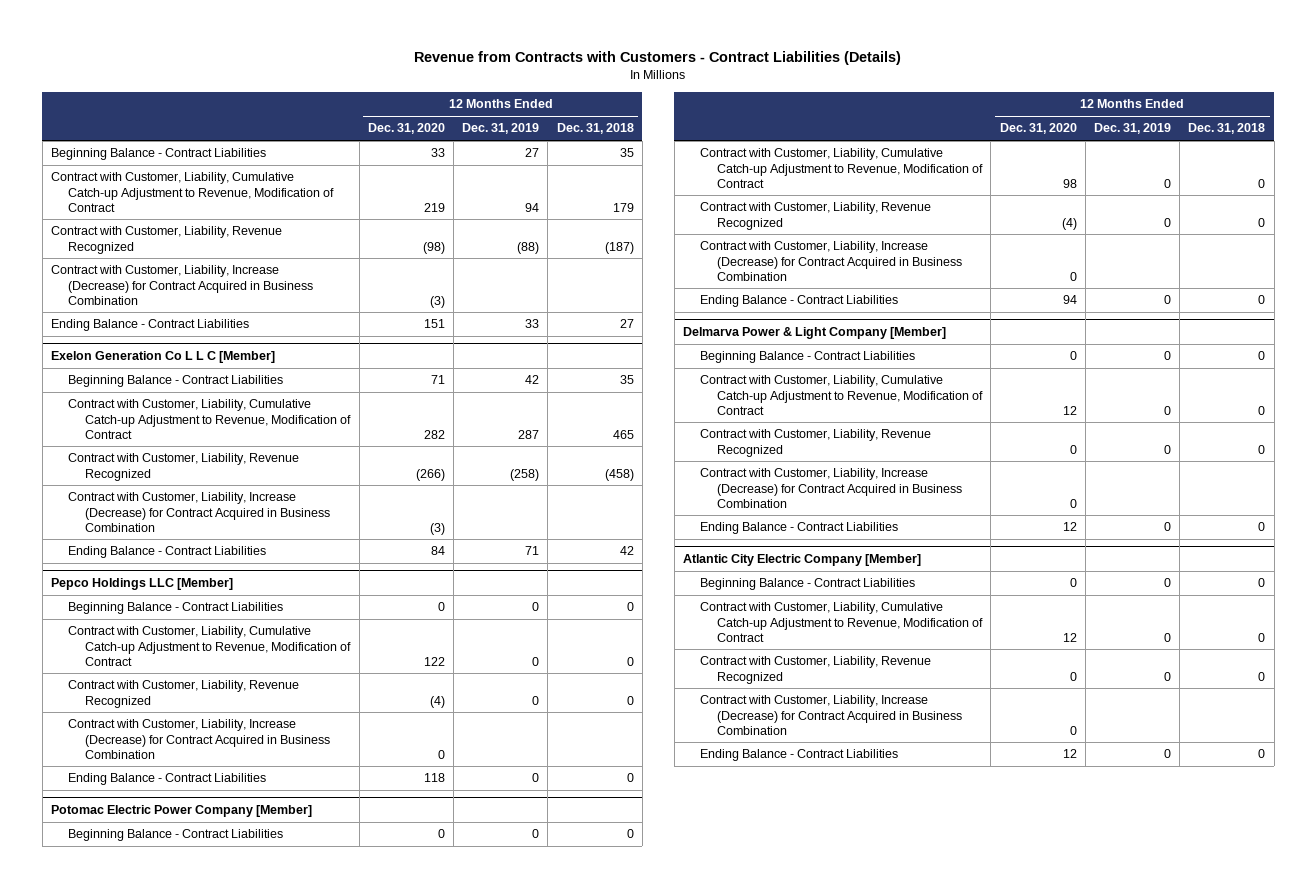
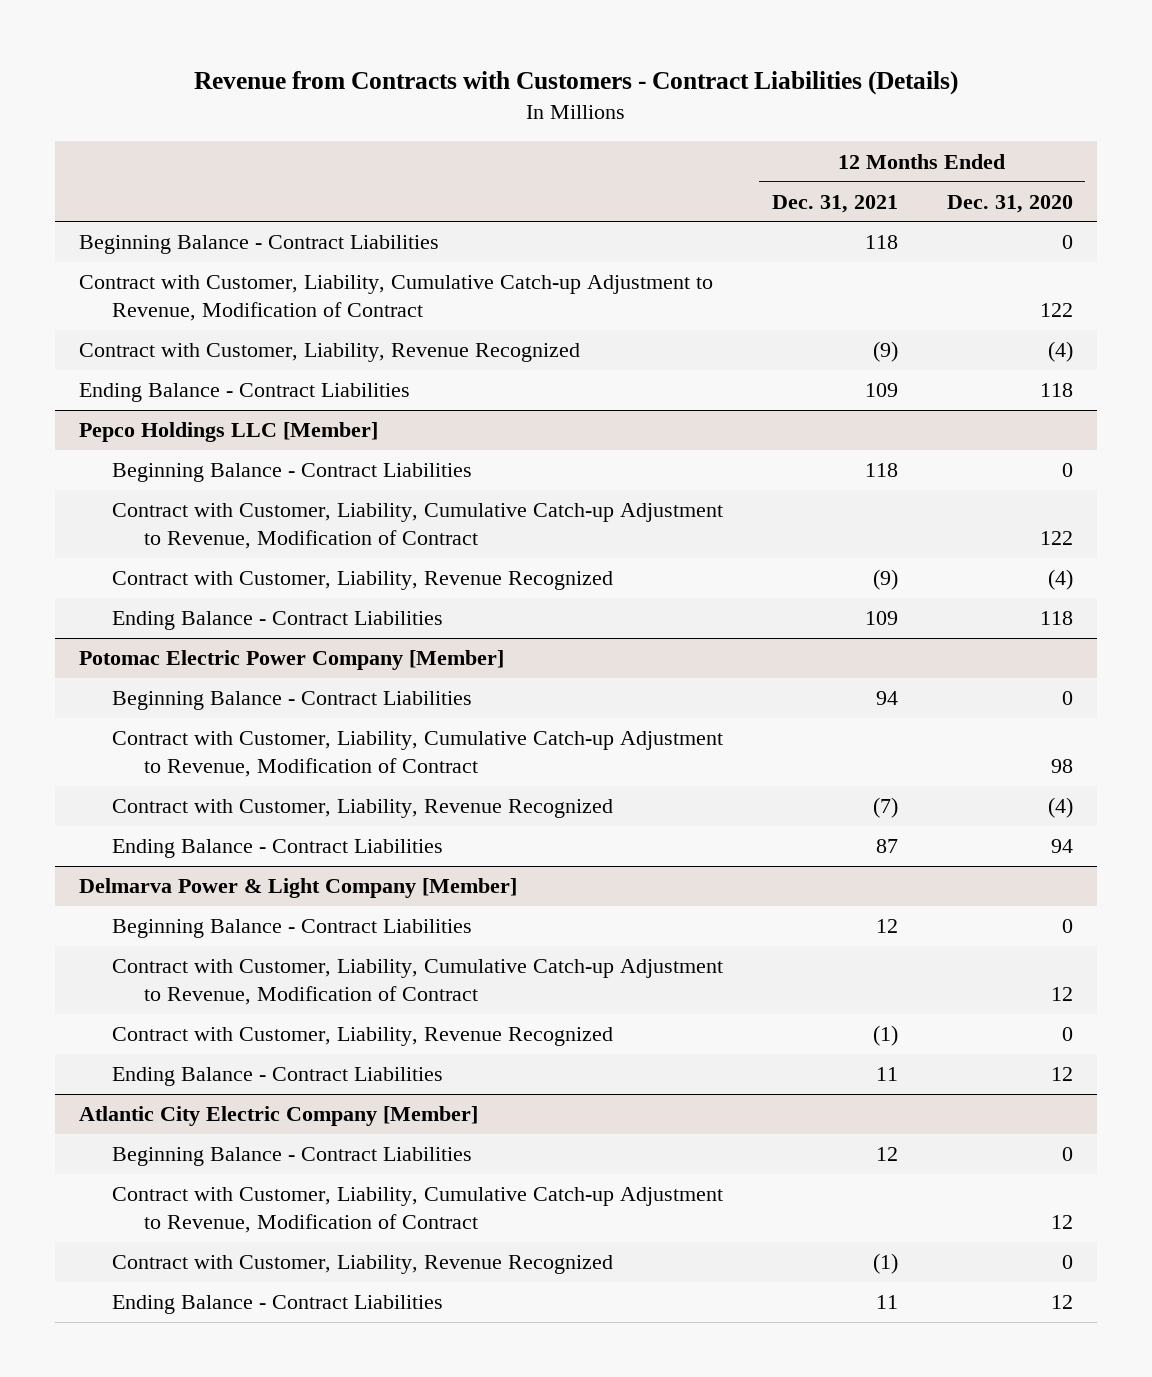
- | 12 Months Ended Dec. 31, 2020 | 12 Months Ended Dec. 31, 2019 | 12 Months Ended Dec. 31, 2018
+ | 12 Months Ended Dec. 31, 2021 | 12 Months Ended Dec. 31, 2020
- Beginning Balance - Contract Liabilities | 33 | 27 | 35
- Contract with Customer, Liability, Cumulative Catch-up Adjustment to Revenue, Modification of Contract | 219 | 94 | 179
- Contract with Customer, Liability, Revenue Recognized | (98) | (88) | (187)
- Contract with Customer, Liability, Increase (Decrease) for Contract Acquired in Business Combination | (3) | |
- Ending Balance - Contract Liabilities | 151 | 33 | 27
- Exelon Generation Co L L C [Member]
- Beginning Balance - Contract Liabilities | 71 | 42 | 35
- Contract with Customer, Liability, Cumulative Catch-up Adjustment to Revenue, Modification of Contract | 282 | 287 | 465
- Contract with Customer, Liability, Revenue Recognized | (266) | (258) | (458)
- Contract with Customer, Liability, Increase (Decrease) for Contract Acquired in Business Combination | (3) | |
- Ending Balance - Contract Liabilities | 84 | 71 | 42
+ Beginning Balance - Contract Liabilities | 118 | 0
+ Contract with Customer, Liability, Cumulative Catch-up Adjustment to Revenue, Modification of Contract | | 122
+ Contract with Customer, Liability, Revenue Recognized | (9) | (4)
+ Ending Balance - Contract Liabilities | 109 | 118
@ Pepco Holdings LLC [Member]
- Contract with Customer, Liability, Increase (Decrease) for Contract Acquired in Business Combination | 0 | |
@ Potomac Electric Power Company [Member]
- Contract with Customer, Liability, Increase (Decrease) for Contract Acquired in Business Combination | 0 | |
@ Delmarva Power & Light Company [Member]
- Contract with Customer, Liability, Increase (Decrease) for Contract Acquired in Business Combination | 0 | |
@ Atlantic City Electric Company [Member]
- Contract with Customer, Liability, Increase (Decrease) for Contract Acquired in Business Combination | 0 | |

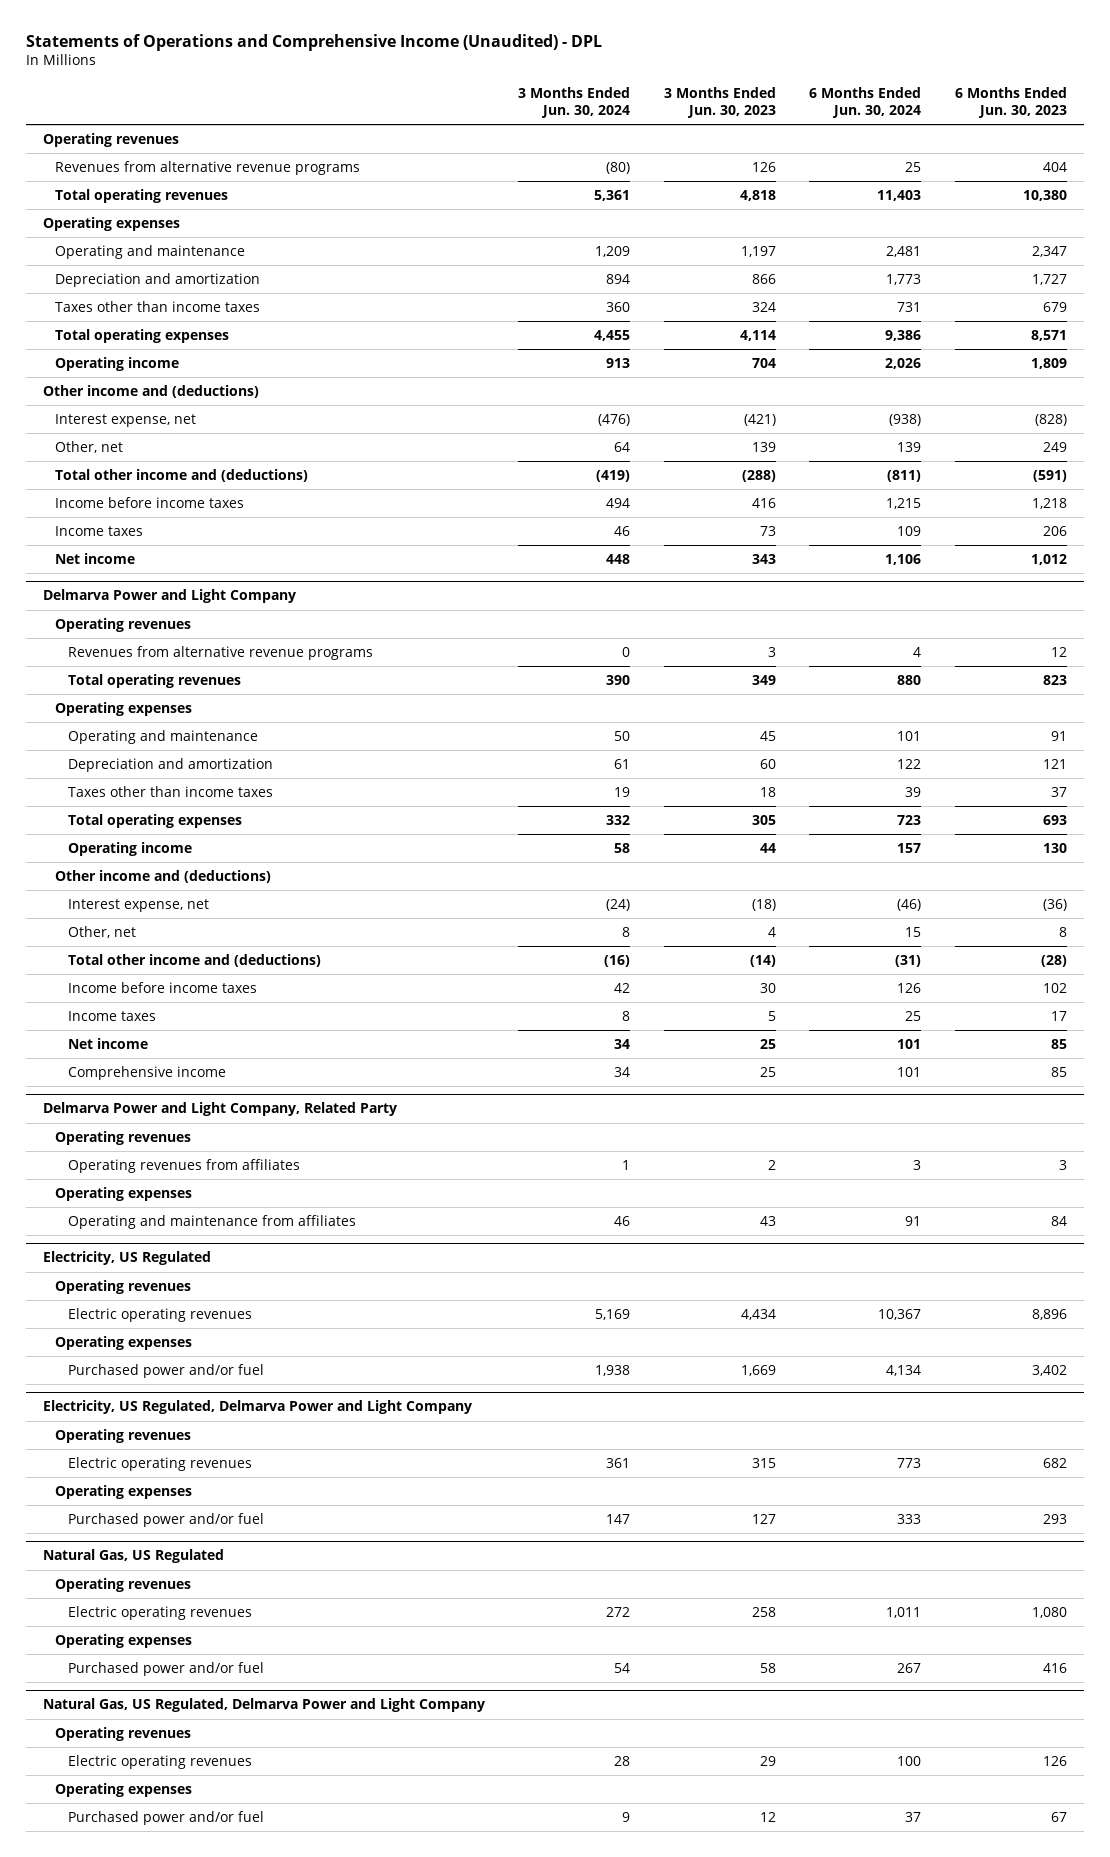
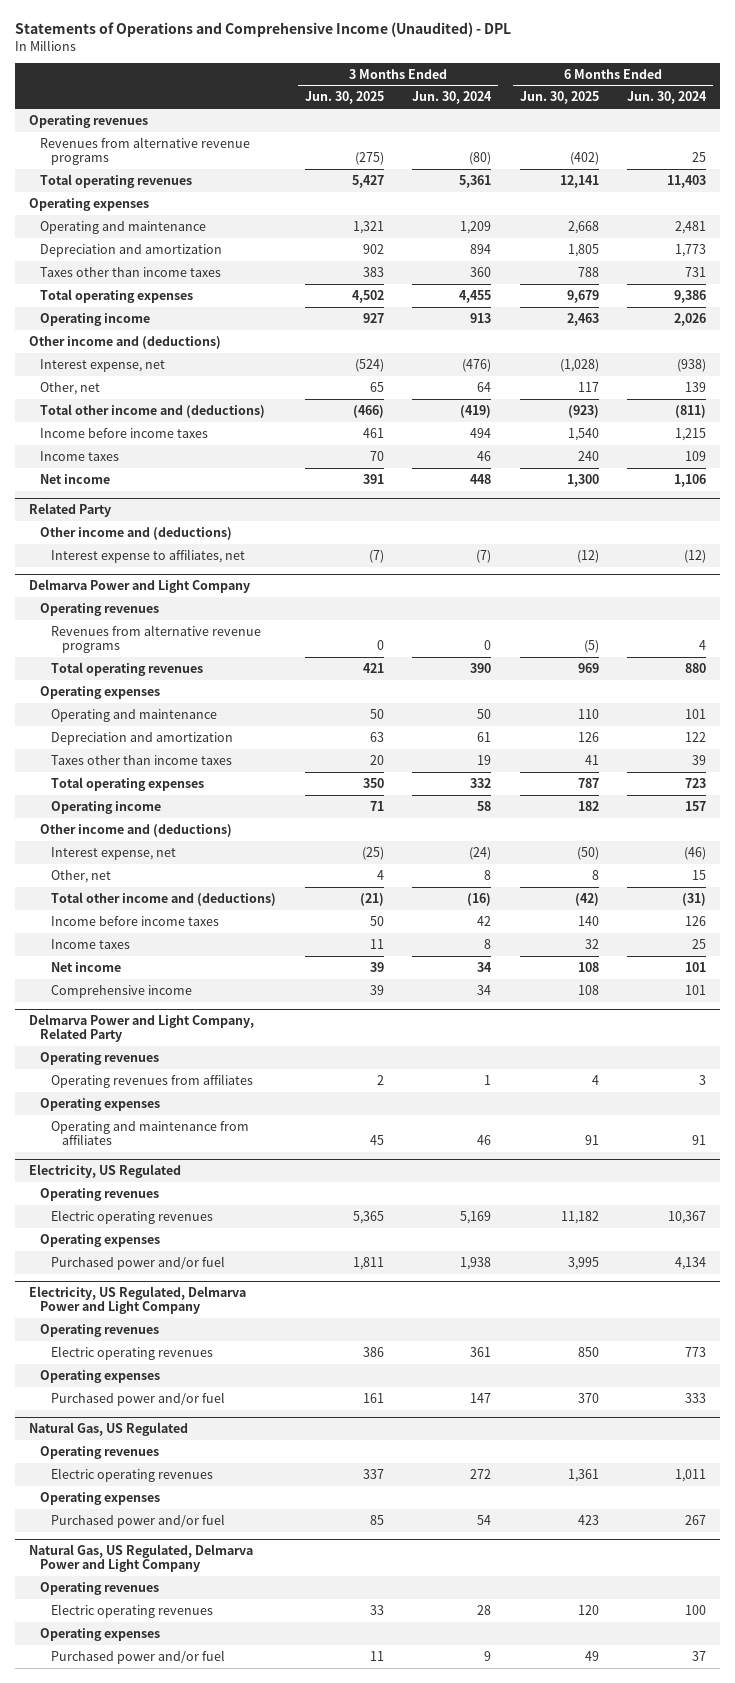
- | 3 Months Ended Jun. 30, 2024 | 3 Months Ended Jun. 30, 2023 | 6 Months Ended Jun. 30, 2024 | 6 Months Ended Jun. 30, 2023
+ | 3 Months Ended Jun. 30, 2025 | 3 Months Ended Jun. 30, 2024 | 6 Months Ended Jun. 30, 2025 | 6 Months Ended Jun. 30, 2024
+ Related Party
+ Other income and (deductions)
+ Interest expense to affiliates, net | (7) | (7) | (12) | (12)

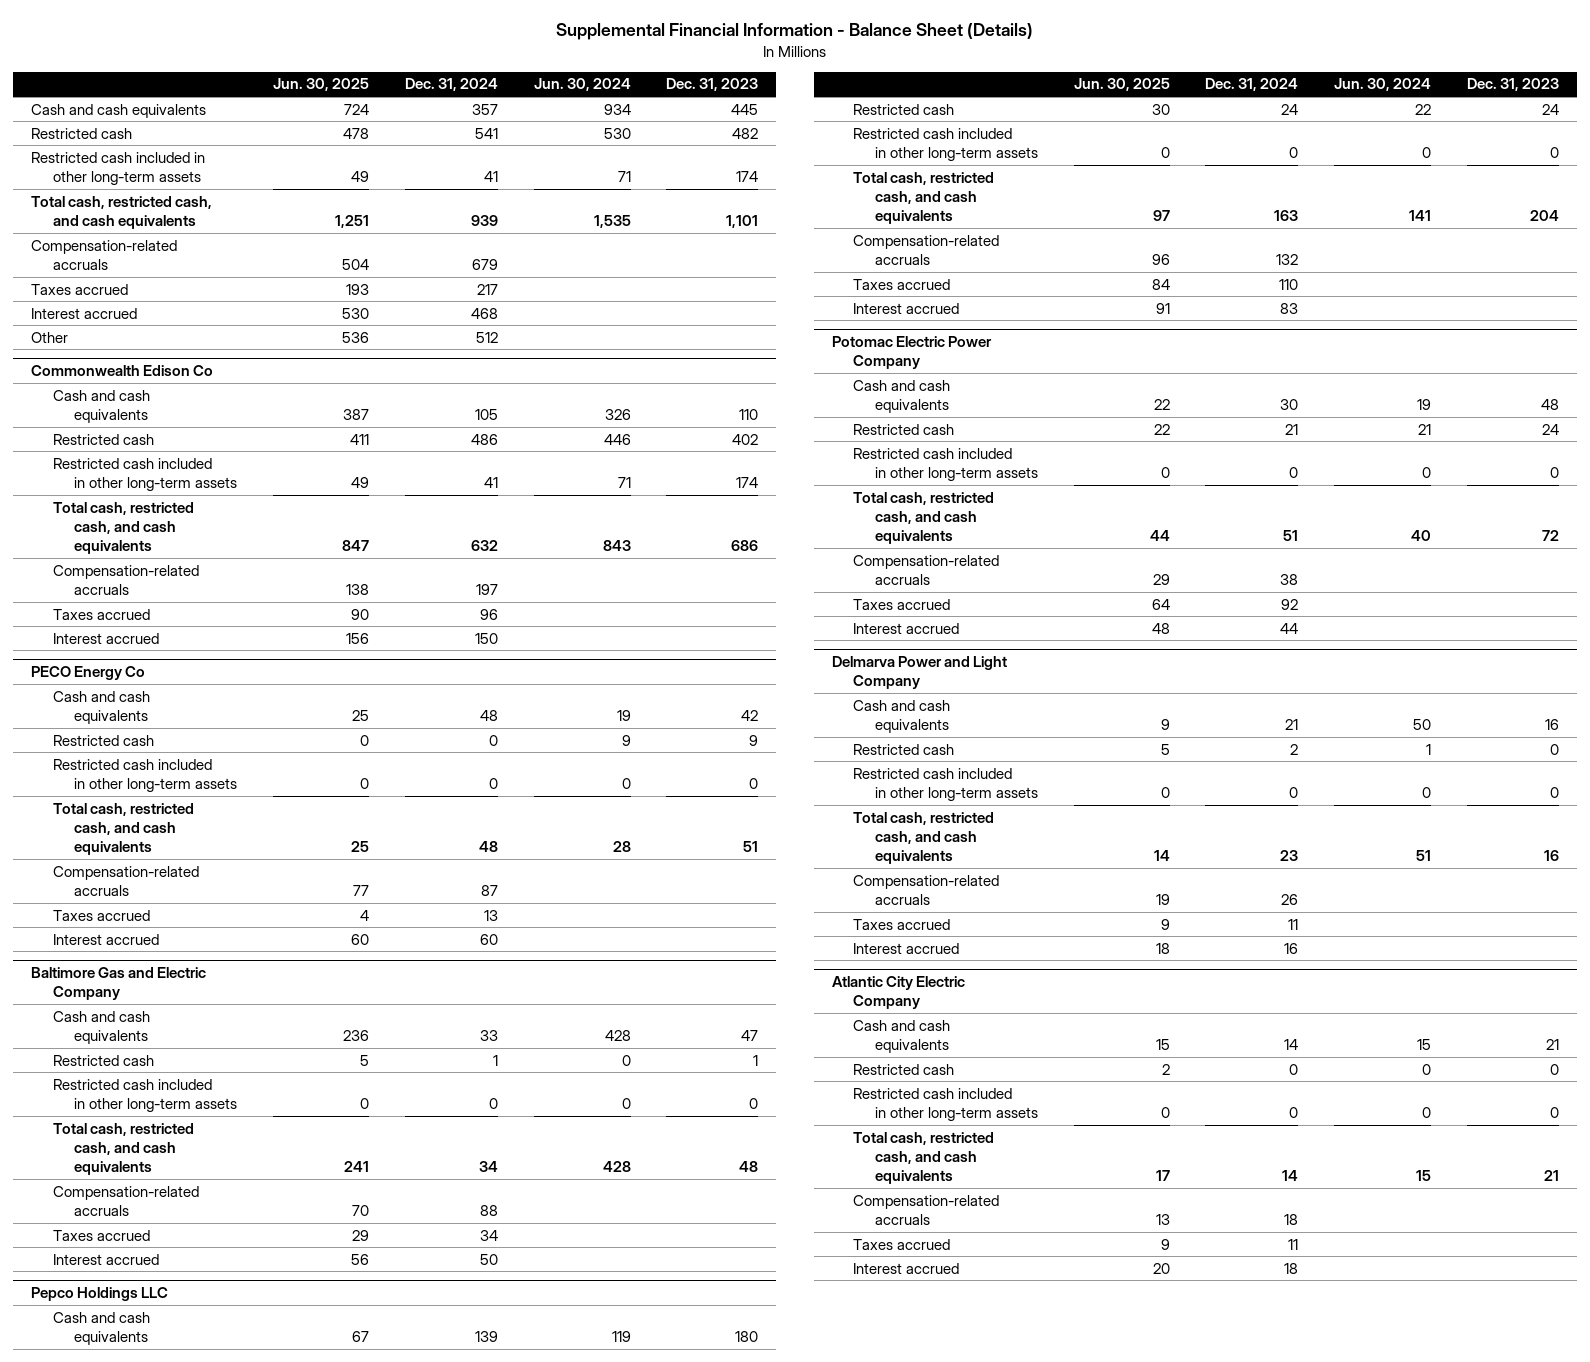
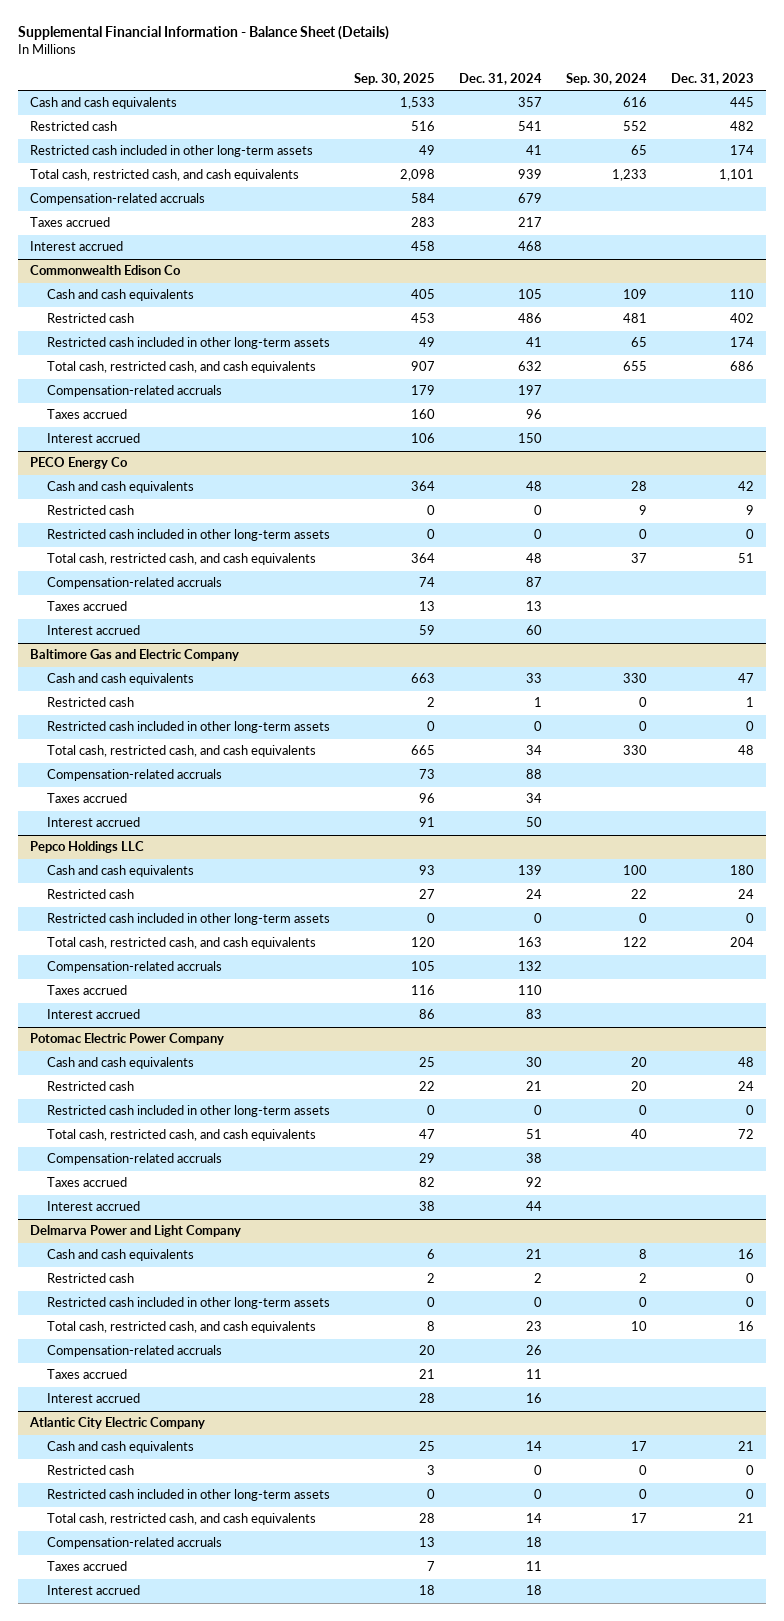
- | Jun. 30, 2025 | Dec. 31, 2024 | Jun. 30, 2024 | Dec. 31, 2023
+ | Sep. 30, 2025 | Dec. 31, 2024 | Sep. 30, 2024 | Dec. 31, 2023
- Other | 536 | 512 | |

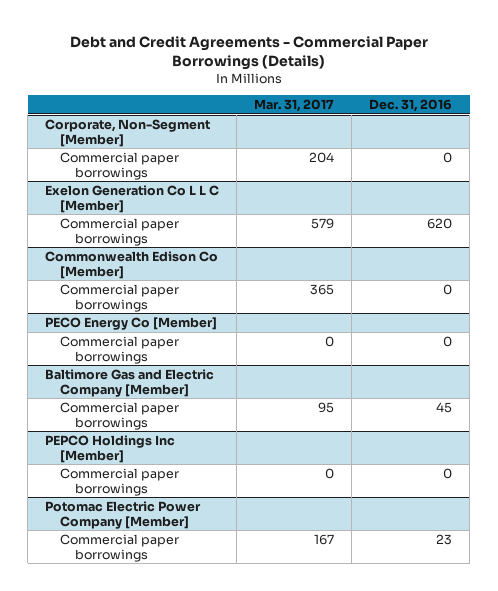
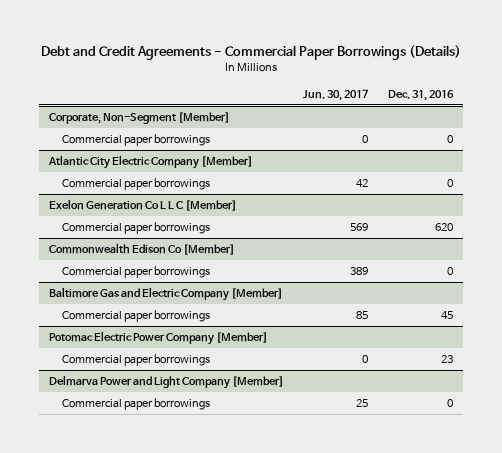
- | Mar. 31, 2017 | Dec. 31, 2016
+ | Jun. 30, 2017 | Dec. 31, 2016
+ Atlantic City Electric Company [Member]
+ Commercial paper borrowings | 42 | 0
- PECO Energy Co [Member]
- Commercial paper borrowings | 0 | 0
- PEPCO Holdings Inc [Member]
- Commercial paper borrowings | 0 | 0
+ Delmarva Power and Light Company [Member]
+ Commercial paper borrowings | 25 | 0

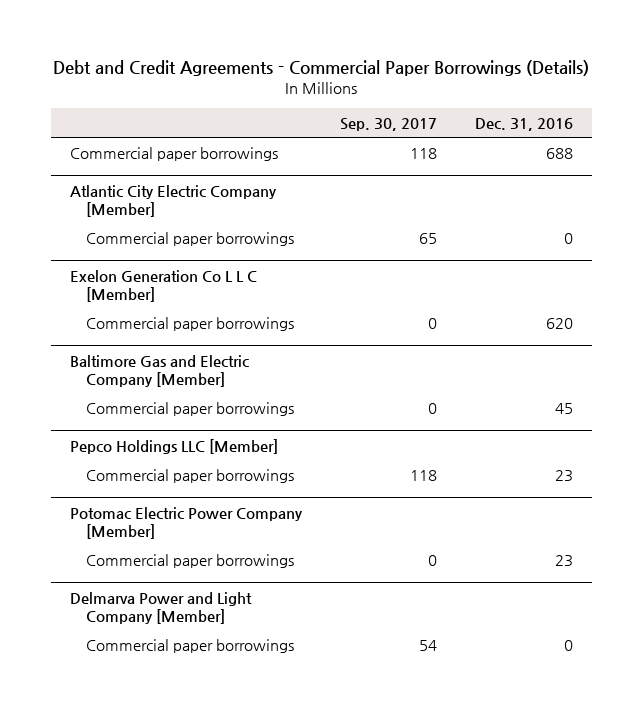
- | Jun. 30, 2017 | Dec. 31, 2016
+ | Sep. 30, 2017 | Dec. 31, 2016
- Corporate, Non-Segment [Member]
- Commercial paper borrowings | 0 | 0
+ Commercial paper borrowings | 118 | 688
- Commonwealth Edison Co [Member]
- Commercial paper borrowings | 389 | 0
+ Pepco Holdings LLC [Member]
+ Commercial paper borrowings | 118 | 23

